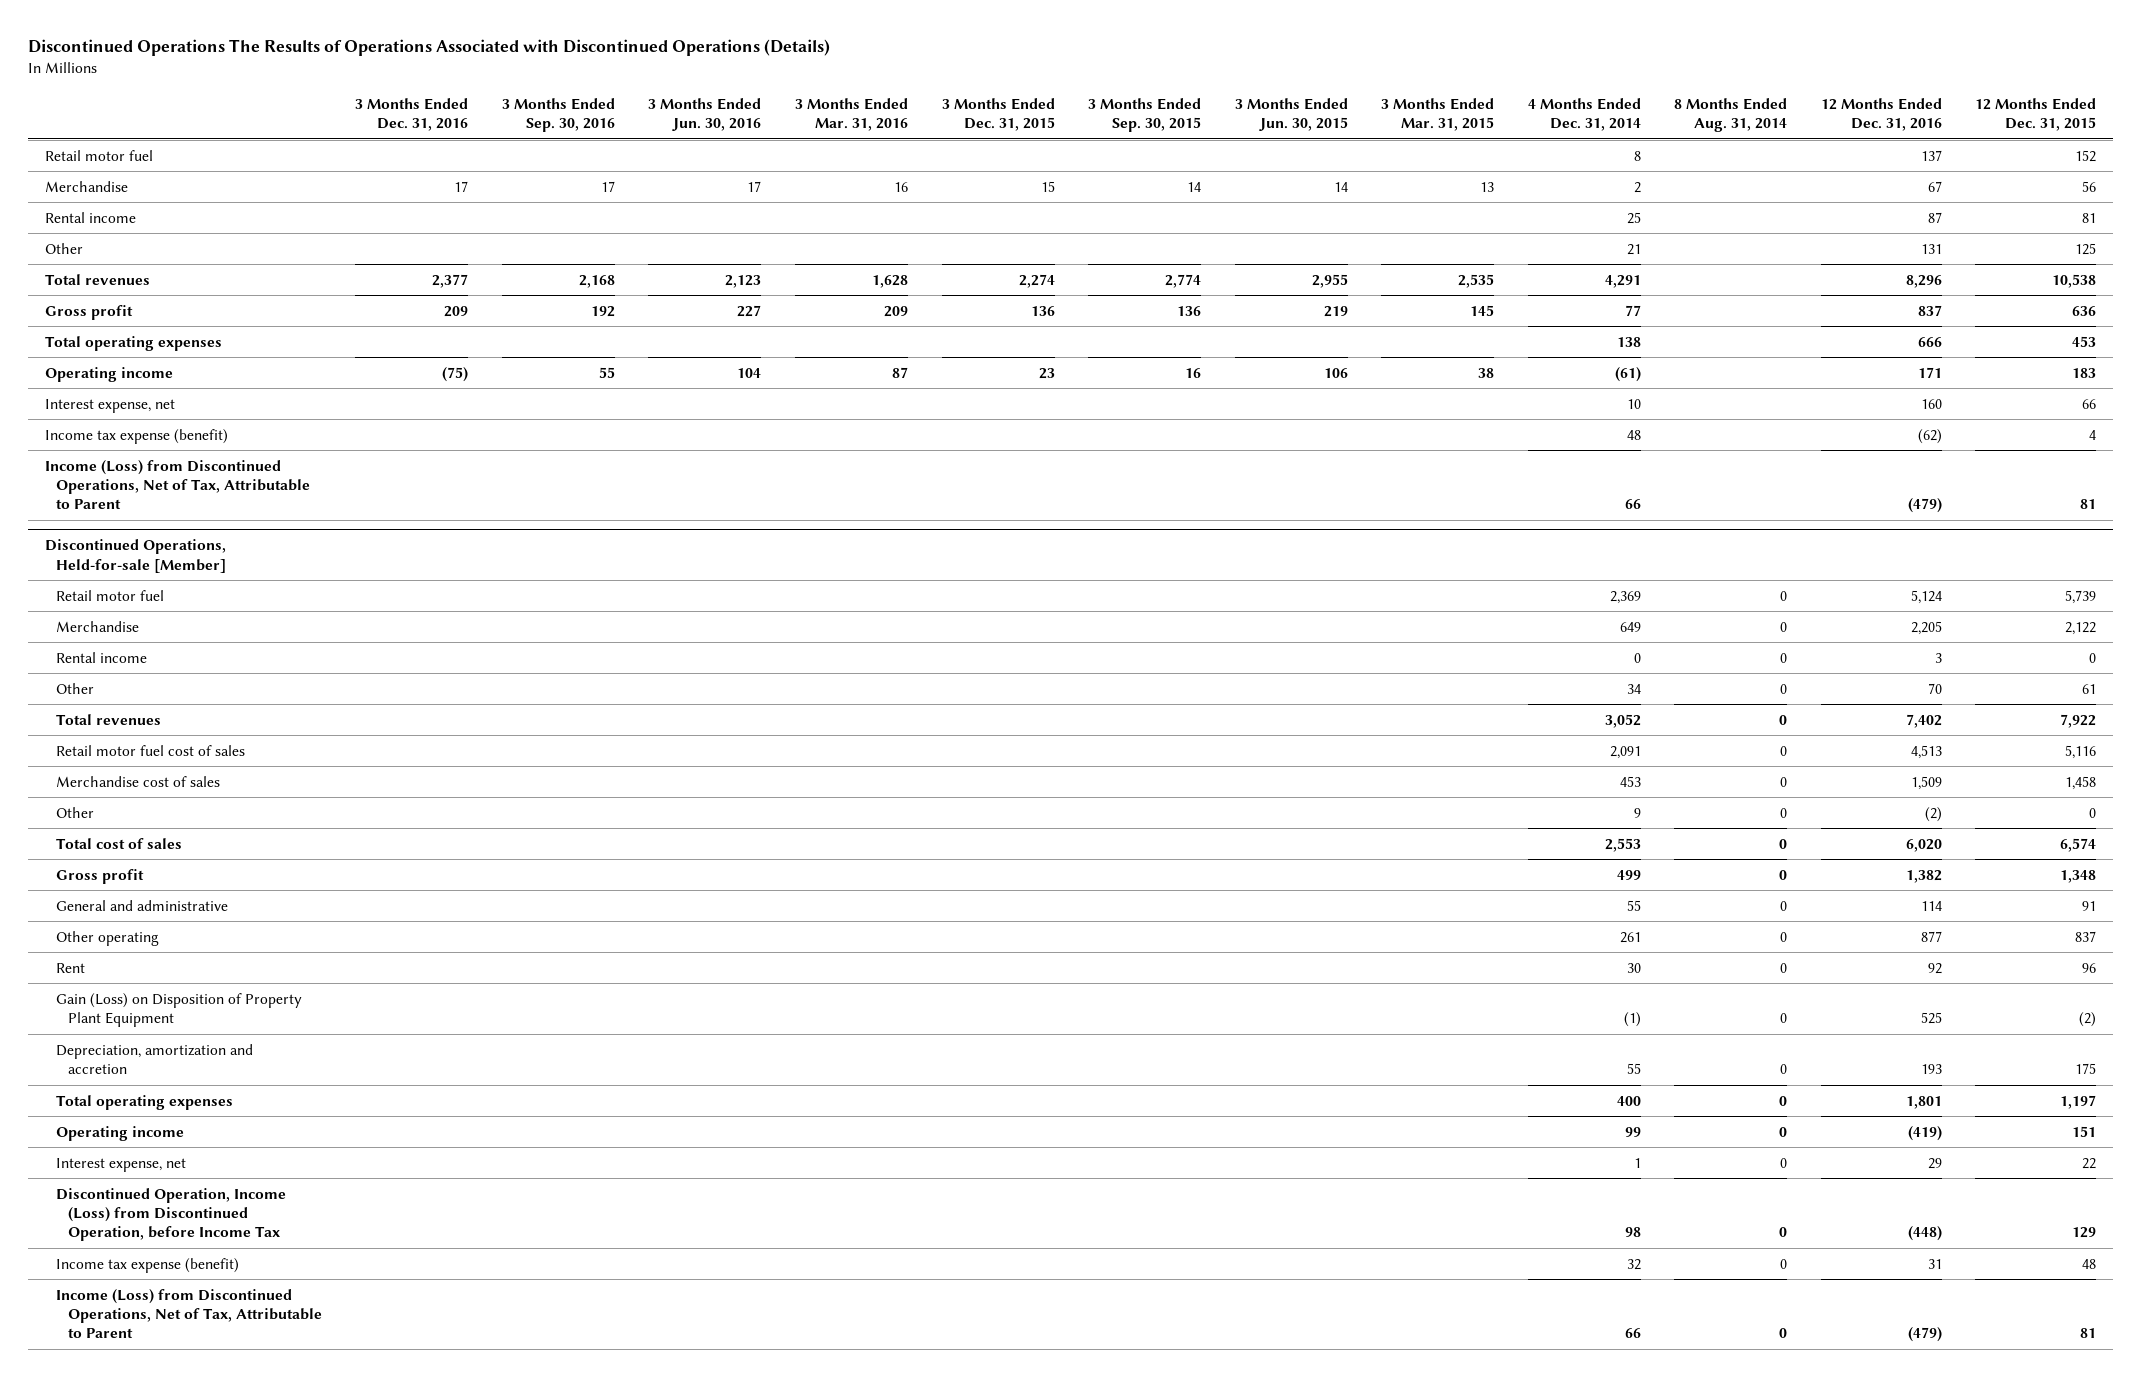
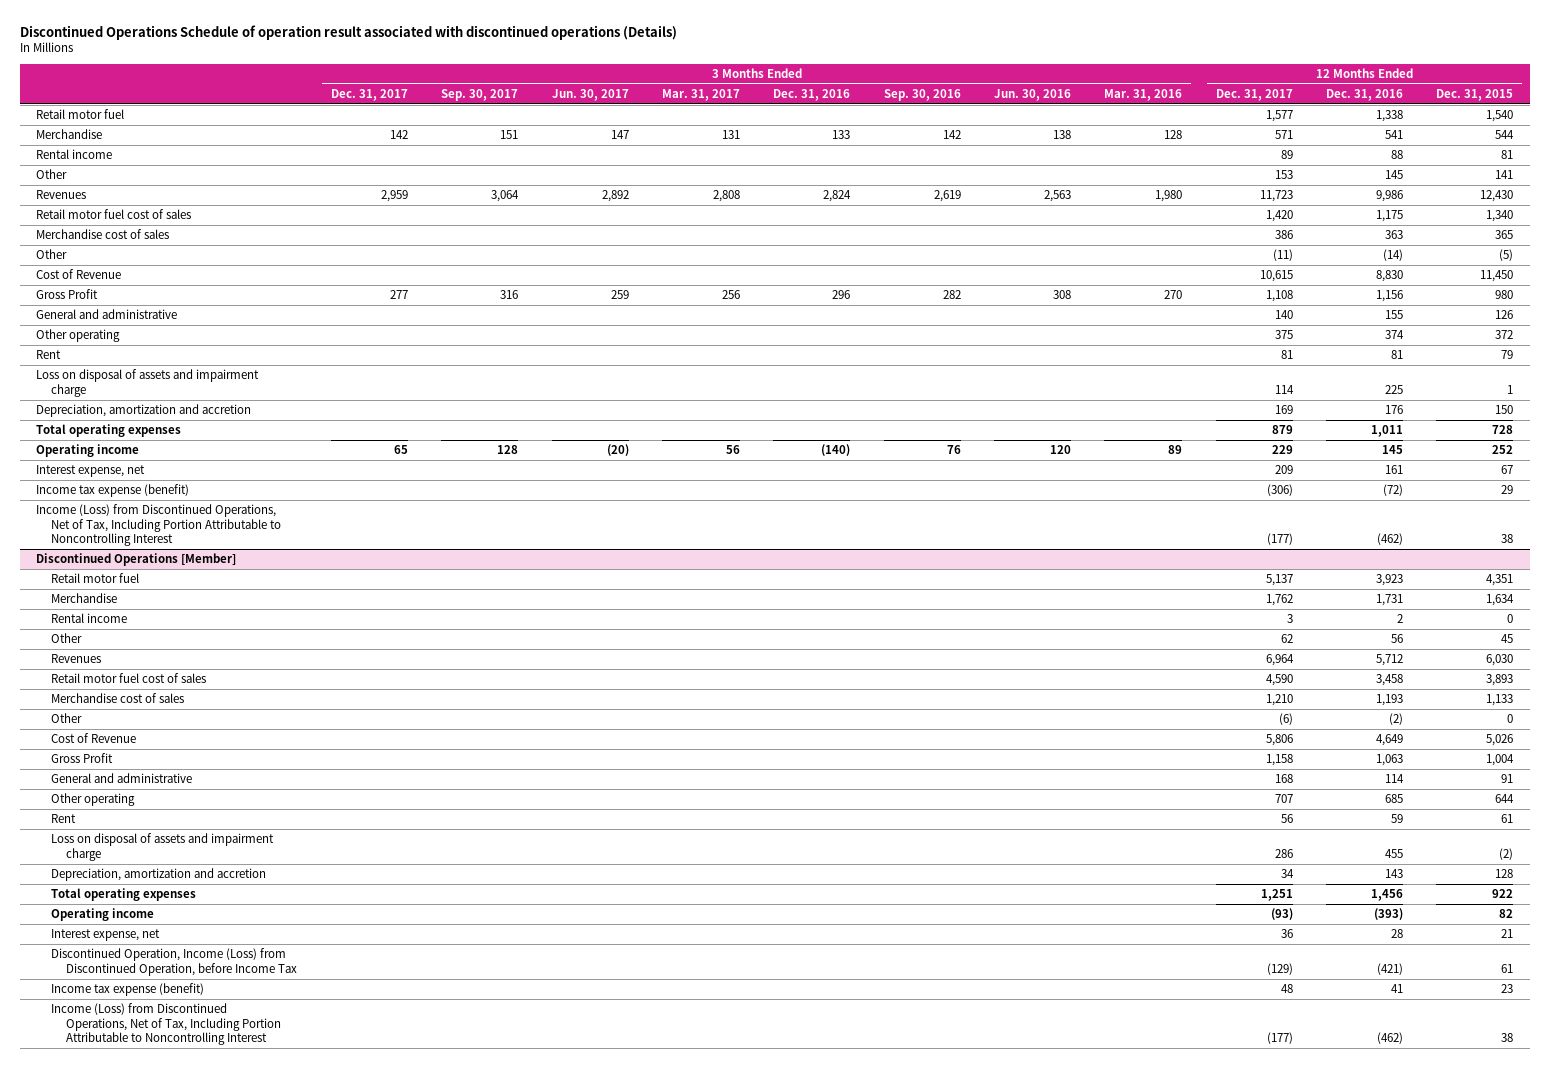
- Discontinued Operations The Results of Operations Associated with Discontinued Operations (Details)
+ Discontinued Operations Schedule of operation result associated with discontinued operations (Details)
- | 3 Months Ended Dec. 31, 2016 | 3 Months Ended Sep. 30, 2016 | 3 Months Ended Jun. 30, 2016 | 3 Months Ended Mar. 31, 2016 | 3 Months Ended Dec. 31, 2015 | 3 Months Ended Sep. 30, 2015 | 3 Months Ended Jun. 30, 2015 | 3 Months Ended Mar. 31, 2015 | 4 Months Ended Dec. 31, 2014 | 8 Months Ended Aug. 31, 2014 | 12 Months Ended Dec. 31, 2016 | 12 Months Ended Dec. 31, 2015
+ | 3 Months Ended Dec. 31, 2017 | 3 Months Ended Sep. 30, 2017 | 3 Months Ended Jun. 30, 2017 | 3 Months Ended Mar. 31, 2017 | 3 Months Ended Dec. 31, 2016 | 3 Months Ended Sep. 30, 2016 | 3 Months Ended Jun. 30, 2016 | 3 Months Ended Mar. 31, 2016 | 12 Months Ended Dec. 31, 2017 | 12 Months Ended Dec. 31, 2016 | 12 Months Ended Dec. 31, 2015
- Retail motor fuel | | | | | | | | | 8 | | 137 | 152
- Merchandise | 17 | 17 | 17 | 16 | 15 | 14 | 14 | 13 | 2 | | 67 | 56
- Rental income | | | | | | | | | 25 | | 87 | 81
- Other | | | | | | | | | 21 | | 131 | 125
- Total revenues | 2,377 | 2,168 | 2,123 | 1,628 | 2,274 | 2,774 | 2,955 | 2,535 | 4,291 | | 8,296 | 10,538
- Gross profit | 209 | 192 | 227 | 209 | 136 | 136 | 219 | 145 | 77 | | 837 | 636
- Total operating expenses | | | | | | | | | 138 | | 666 | 453
- Operating income | (75) | 55 | 104 | 87 | 23 | 16 | 106 | 38 | (61) | | 171 | 183
- Interest expense, net | | | | | | | | | 10 | | 160 | 66
- Income tax expense (benefit) | | | | | | | | | 48 | | (62) | 4
- Income (Loss) from Discontinued Operations, Net of Tax, Attributable to Parent | | | | | | | | | 66 | | (479) | 81
- Discontinued Operations, Held-for-sale [Member]
- Retail motor fuel | | | | | | | | | 2,369 | 0 | 5,124 | 5,739
- Merchandise | | | | | | | | | 649 | 0 | 2,205 | 2,122
- Rental income | | | | | | | | | 0 | 0 | 3 | 0
- Other | | | | | | | | | 34 | 0 | 70 | 61
- Total revenues | | | | | | | | | 3,052 | 0 | 7,402 | 7,922
- Retail motor fuel cost of sales | | | | | | | | | 2,091 | 0 | 4,513 | 5,116
- Merchandise cost of sales | | | | | | | | | 453 | 0 | 1,509 | 1,458
+ Retail motor fuel | | | | | | | | | 1,577 | 1,338 | 1,540
+ Merchandise | 142 | 151 | 147 | 131 | 133 | 142 | 138 | 128 | 571 | 541 | 544
+ Rental income | | | | | | | | | 89 | 88 | 81
+ Other | | | | | | | | | 153 | 145 | 141
+ Revenues | 2,959 | 3,064 | 2,892 | 2,808 | 2,824 | 2,619 | 2,563 | 1,980 | 11,723 | 9,986 | 12,430
+ Retail motor fuel cost of sales | | | | | | | | | 1,420 | 1,175 | 1,340
+ Merchandise cost of sales | | | | | | | | | 386 | 363 | 365
+ Other | | | | | | | | | (11) | (14) | (5)
+ Cost of Revenue | | | | | | | | | 10,615 | 8,830 | 11,450
+ Gross Profit | 277 | 316 | 259 | 256 | 296 | 282 | 308 | 270 | 1,108 | 1,156 | 980
+ General and administrative | | | | | | | | | 140 | 155 | 126
+ Other operating | | | | | | | | | 375 | 374 | 372
+ Rent | | | | | | | | | 81 | 81 | 79
+ Loss on disposal of assets and impairment charge | | | | | | | | | 114 | 225 | 1
+ Depreciation, amortization and accretion | | | | | | | | | 169 | 176 | 150
+ Total operating expenses | | | | | | | | | 879 | 1,011 | 728
+ Operating income | 65 | 128 | (20) | 56 | (140) | 76 | 120 | 89 | 229 | 145 | 252
+ Interest expense, net | | | | | | | | | 209 | 161 | 67
+ Income tax expense (benefit) | | | | | | | | | (306) | (72) | 29
+ Income (Loss) from Discontinued Operations, Net of Tax, Including Portion Attributable to Noncontrolling Interest | | | | | | | | | (177) | (462) | 38
+ Discontinued Operations [Member]
+ Retail motor fuel | | | | | | | | | 5,137 | 3,923 | 4,351
+ Merchandise | | | | | | | | | 1,762 | 1,731 | 1,634
+ Rental income | | | | | | | | | 3 | 2 | 0
+ Other | | | | | | | | | 62 | 56 | 45
+ Revenues | | | | | | | | | 6,964 | 5,712 | 6,030
+ Retail motor fuel cost of sales | | | | | | | | | 4,590 | 3,458 | 3,893
+ Merchandise cost of sales | | | | | | | | | 1,210 | 1,193 | 1,133
- Total cost of sales | | | | | | | | | 2,553 | 0 | 6,020 | 6,574
- Gross profit | | | | | | | | | 499 | 0 | 1,382 | 1,348
+ Cost of Revenue | | | | | | | | | 5,806 | 4,649 | 5,026
+ Gross Profit | | | | | | | | | 1,158 | 1,063 | 1,004
- Other operating | | | | | | | | | 261 | 0 | 877 | 837
- Rent | | | | | | | | | 30 | 0 | 92 | 96
- Gain (Loss) on Disposition of Property Plant Equipment | | | | | | | | | (1) | 0 | 525 | (2)
- Depreciation, amortization and accretion | | | | | | | | | 55 | 0 | 193 | 175
- Total operating expenses | | | | | | | | | 400 | 0 | 1,801 | 1,197
- Operating income | | | | | | | | | 99 | 0 | (419) | 151
- Interest expense, net | | | | | | | | | 1 | 0 | 29 | 22
- Discontinued Operation, Income (Loss) from Discontinued Operation, before Income Tax | | | | | | | | | 98 | 0 | (448) | 129
- Income tax expense (benefit) | | | | | | | | | 32 | 0 | 31 | 48
- Income (Loss) from Discontinued Operations, Net of Tax, Attributable to Parent | | | | | | | | | 66 | 0 | (479) | 81
+ Other operating | | | | | | | | | 707 | 685 | 644
+ Rent | | | | | | | | | 56 | 59 | 61
+ Loss on disposal of assets and impairment charge | | | | | | | | | 286 | 455 | (2)
+ Depreciation, amortization and accretion | | | | | | | | | 34 | 143 | 128
+ Total operating expenses | | | | | | | | | 1,251 | 1,456 | 922
+ Operating income | | | | | | | | | (93) | (393) | 82
+ Interest expense, net | | | | | | | | | 36 | 28 | 21
+ Discontinued Operation, Income (Loss) from Discontinued Operation, before Income Tax | | | | | | | | | (129) | (421) | 61
+ Income tax expense (benefit) | | | | | | | | | 48 | 41 | 23
+ Income (Loss) from Discontinued Operations, Net of Tax, Including Portion Attributable to Noncontrolling Interest | | | | | | | | | (177) | (462) | 38

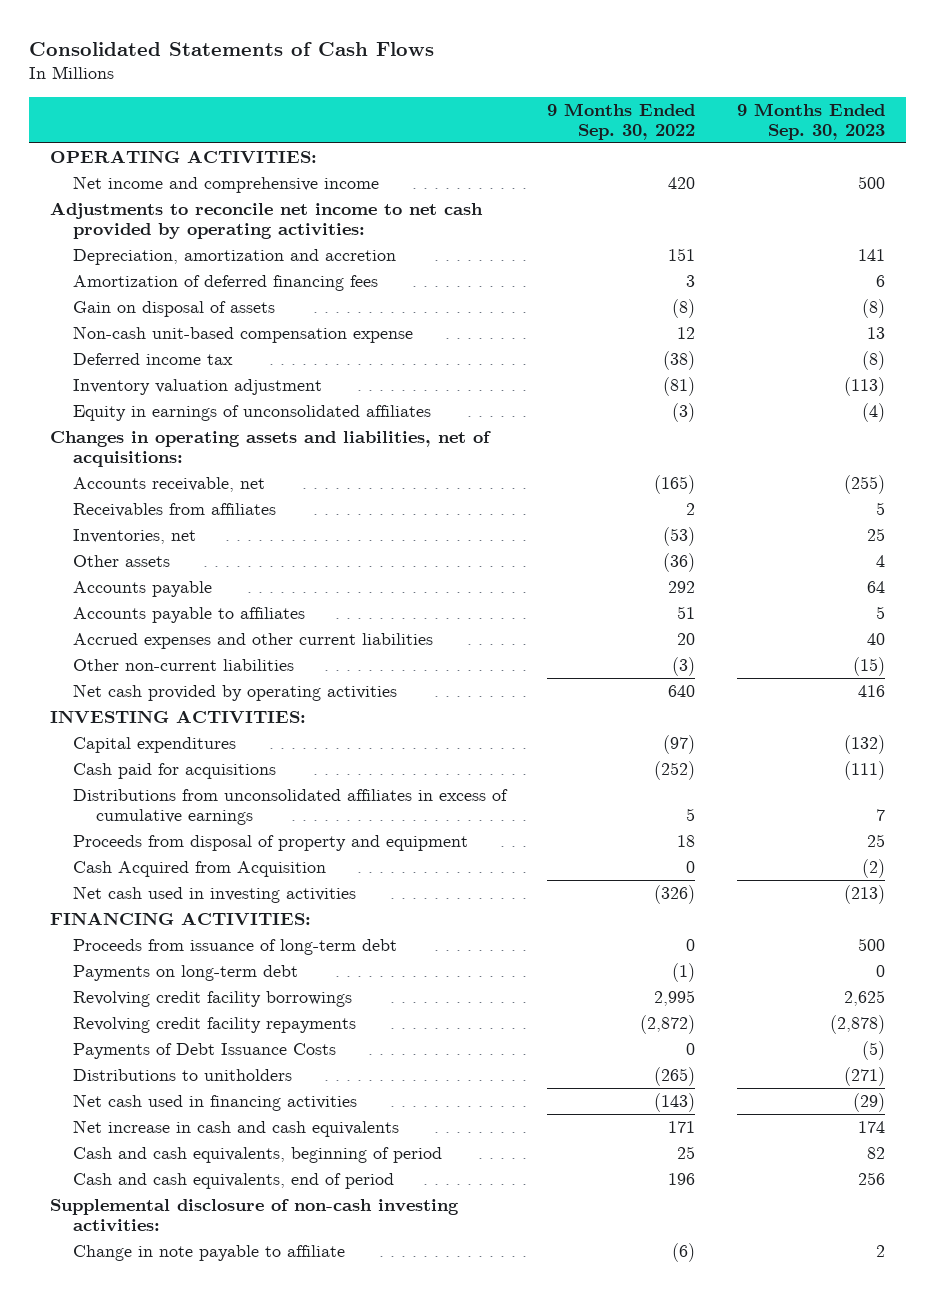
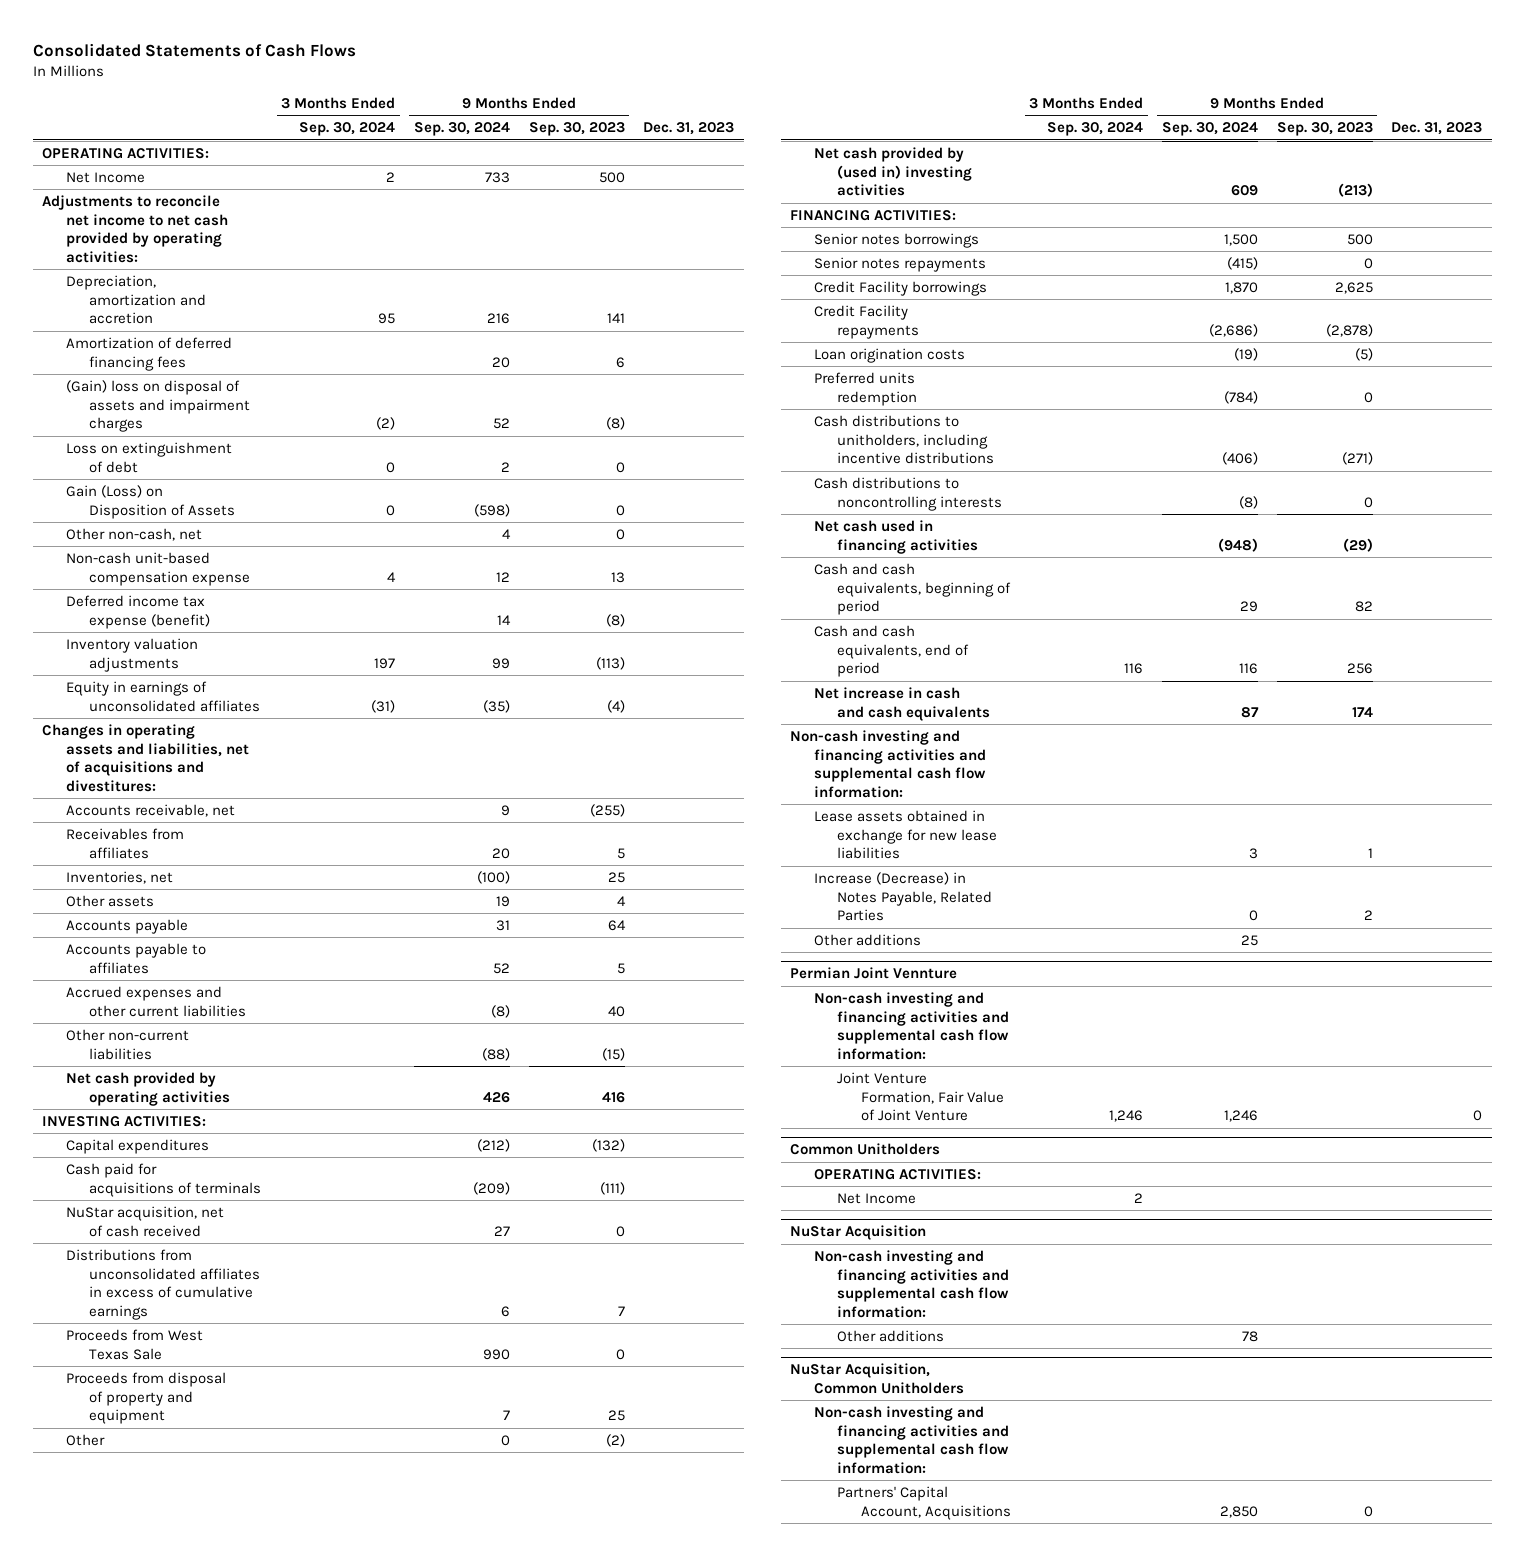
- | 9 Months Ended Sep. 30, 2022 | 9 Months Ended Sep. 30, 2023
+ | 3 Months Ended Sep. 30, 2024 | 9 Months Ended Sep. 30, 2024 | 9 Months Ended Sep. 30, 2023 | Dec. 31, 2023
- Net income and comprehensive income | 420 | 500
+ Net Income | 2 | 733 | 500 |
- Gain on disposal of assets | (8) | (8)
+ (Gain) loss on disposal of assets and impairment charges | (2) | 52 | (8) |
+ Loss on extinguishment of debt | 0 | 2 | 0 |
+ Gain (Loss) on Disposition of Assets | 0 | (598) | 0 |
+ Other non-cash, net | | 4 | 0 |
- Deferred income tax | (38) | (8)
- Inventory valuation adjustment | (81) | (113)
+ Deferred income tax expense (benefit) | | 14 | (8) |
+ Inventory valuation adjustments | 197 | 99 | (113) |
- Changes in operating assets and liabilities, net of acquisitions:
+ Changes in operating assets and liabilities, net of acquisitions and divestitures:
- Cash paid for acquisitions | (252) | (111)
+ Cash paid for acquisitions of terminals | | (209) | (111) |
+ NuStar acquisition, net of cash received | | 27 | 0 |
+ Proceeds from West Texas Sale | | 990 | 0 |
- Cash Acquired from Acquisition | 0 | (2)
- Net cash used in investing activities | (326) | (213)
+ Other | | 0 | (2) |
+ Net cash provided by (used in) investing activities | | 609 | (213) |
- Proceeds from issuance of long-term debt | 0 | 500
- Payments on long-term debt | (1) | 0
- Revolving credit facility borrowings | 2,995 | 2,625
- Revolving credit facility repayments | (2,872) | (2,878)
- Payments of Debt Issuance Costs | 0 | (5)
- Distributions to unitholders | (265) | (271)
+ Senior notes borrowings | | 1,500 | 500 |
+ Senior notes repayments | | (415) | 0 |
+ Credit Facility borrowings | | 1,870 | 2,625 |
+ Credit Facility repayments | | (2,686) | (2,878) |
+ Loan origination costs | | (19) | (5) |
+ Preferred units redemption | | (784) | 0 |
+ Cash distributions to unitholders, including incentive distributions | | (406) | (271) |
+ Cash distributions to noncontrolling interests | | (8) | 0 |
- Supplemental disclosure of non-cash investing activities:
- Change in note payable to affiliate | (6) | 2
moved down: Net increase in cash and cash equivalents | | 87 | 174 |
+ Non-cash investing and financing activities and supplemental cash flow information:
+ Lease assets obtained in exchange for new lease liabilities | | 3 | 1 |
+ Increase (Decrease) in Notes Payable, Related Parties | | 0 | 2 |
+ Other additions | | 25 | |
+ Permian Joint Vennture
+ Non-cash investing and financing activities and supplemental cash flow information:
+ Joint Venture Formation, Fair Value of Joint Venture | 1,246 | 1,246 | | 0
+ Common Unitholders
+ OPERATING ACTIVITIES:
+ Net Income | 2 | | |
+ NuStar Acquisition
+ Non-cash investing and financing activities and supplemental cash flow information:
+ Other additions | | 78 | |
+ NuStar Acquisition, Common Unitholders
+ Non-cash investing and financing activities and supplemental cash flow information:
+ Partners' Capital Account, Acquisitions | | 2,850 | 0 |

